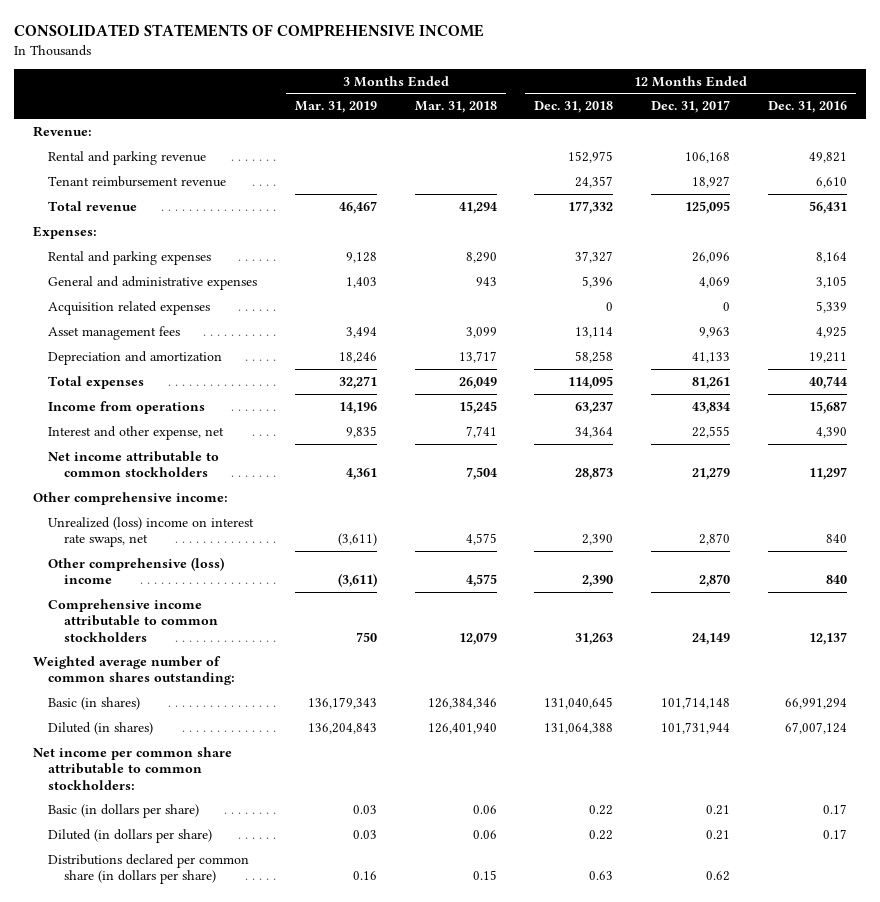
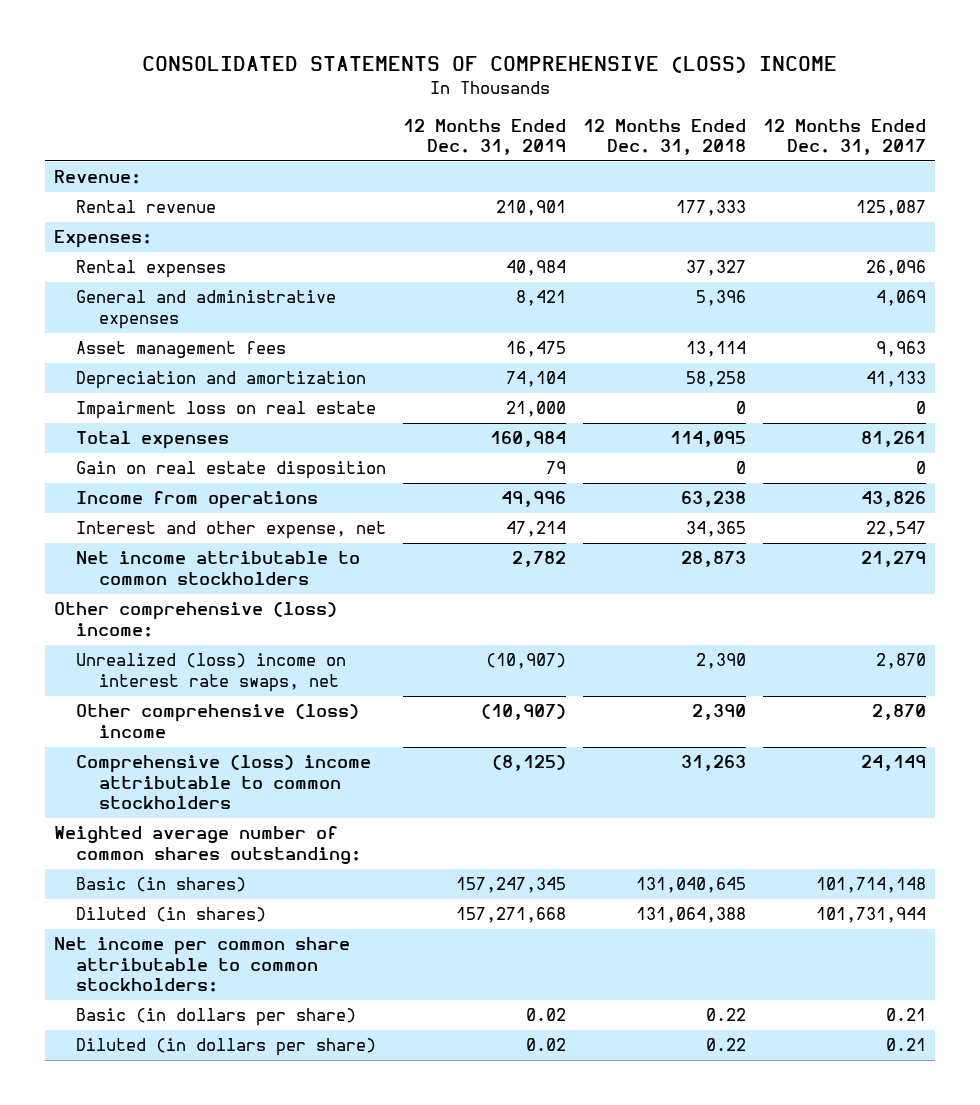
- CONSOLIDATED STATEMENTS OF COMPREHENSIVE INCOME
+ CONSOLIDATED STATEMENTS OF COMPREHENSIVE (LOSS) INCOME
- | 3 Months Ended Mar. 31, 2019 | 3 Months Ended Mar. 31, 2018 | 12 Months Ended Dec. 31, 2018 | 12 Months Ended Dec. 31, 2017 | 12 Months Ended Dec. 31, 2016
+ | 12 Months Ended Dec. 31, 2019 | 12 Months Ended Dec. 31, 2018 | 12 Months Ended Dec. 31, 2017
- Rental and parking revenue | | | 152,975 | 106,168 | 49,821
- Tenant reimbursement revenue | | | 24,357 | 18,927 | 6,610
- Total revenue | 46,467 | 41,294 | 177,332 | 125,095 | 56,431
+ Rental revenue | 210,901 | 177,333 | 125,087
- Rental and parking expenses | 9,128 | 8,290 | 37,327 | 26,096 | 8,164
+ Rental expenses | 40,984 | 37,327 | 26,096
- Acquisition related expenses | | | 0 | 0 | 5,339
+ Impairment loss on real estate | 21,000 | 0 | 0
- Income from operations | 14,196 | 15,245 | 63,237 | 43,834 | 15,687
- Interest and other expense, net | 9,835 | 7,741 | 34,364 | 22,555 | 4,390
+ Gain on real estate disposition | 79 | 0 | 0
+ Income from operations | 49,996 | 63,238 | 43,826
+ Interest and other expense, net | 47,214 | 34,365 | 22,547
- Other comprehensive income:
+ Other comprehensive (loss) income:
- Comprehensive income attributable to common stockholders | 750 | 12,079 | 31,263 | 24,149 | 12,137
+ Comprehensive (loss) income attributable to common stockholders | (8,125) | 31,263 | 24,149
- Distributions declared per common share (in dollars per share) | 0.16 | 0.15 | 0.63 | 0.62 |

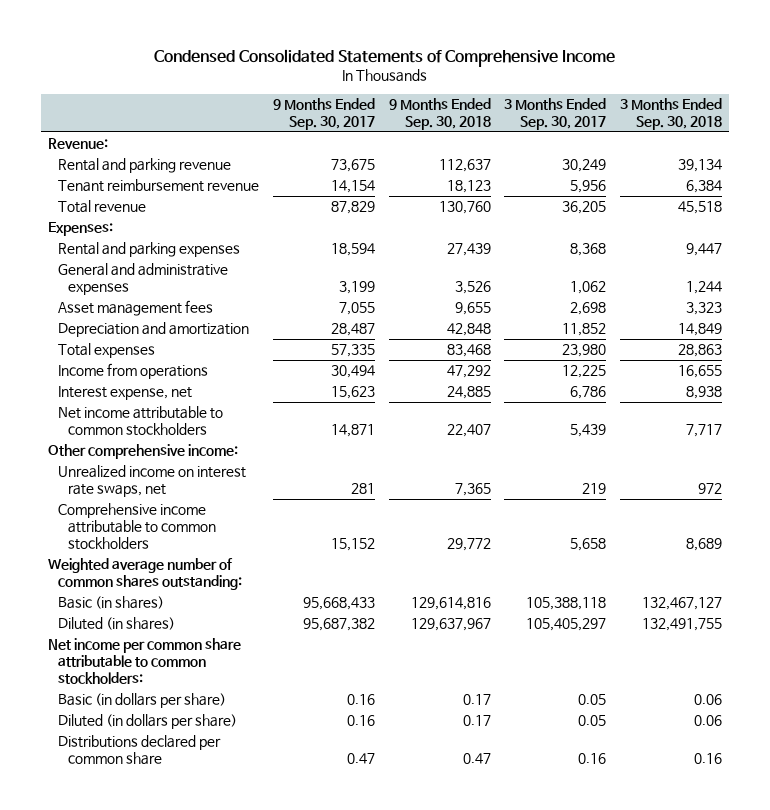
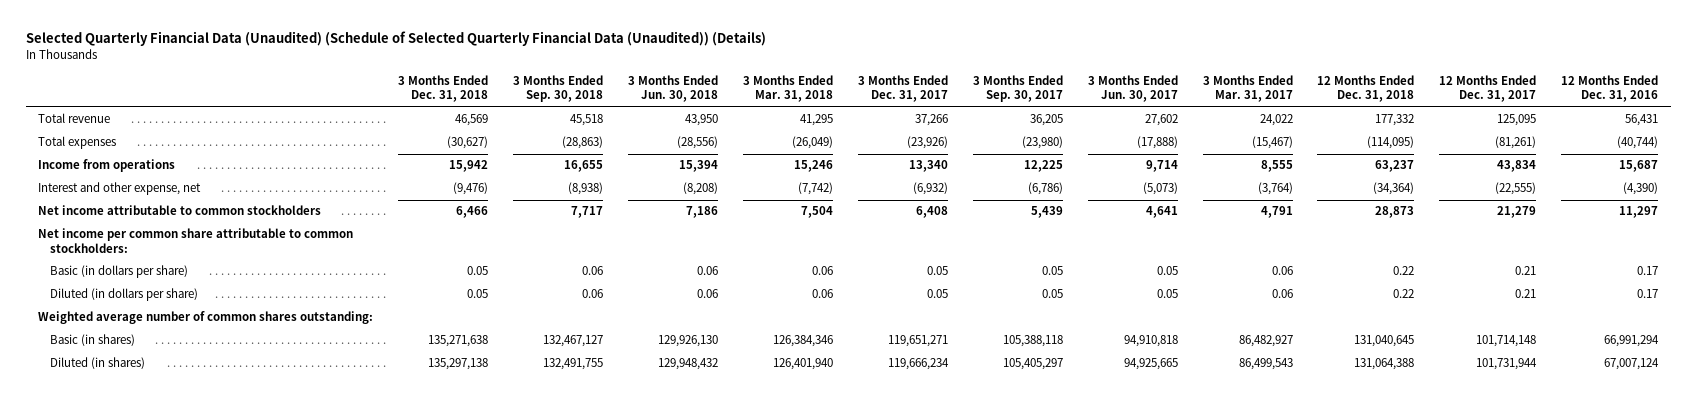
- Condensed Consolidated Statements of Comprehensive Income
+ Selected Quarterly Financial Data (Unaudited) (Schedule of Selected Quarterly Financial Data (Unaudited)) (Details)
- | 9 Months Ended Sep. 30, 2017 | 9 Months Ended Sep. 30, 2018 | 3 Months Ended Sep. 30, 2017 | 3 Months Ended Sep. 30, 2018
+ | 3 Months Ended Dec. 31, 2018 | 3 Months Ended Sep. 30, 2018 | 3 Months Ended Jun. 30, 2018 | 3 Months Ended Mar. 31, 2018 | 3 Months Ended Dec. 31, 2017 | 3 Months Ended Sep. 30, 2017 | 3 Months Ended Jun. 30, 2017 | 3 Months Ended Mar. 31, 2017 | 12 Months Ended Dec. 31, 2018 | 12 Months Ended Dec. 31, 2017 | 12 Months Ended Dec. 31, 2016
- Revenue:
- Rental and parking revenue | 73,675 | 112,637 | 30,249 | 39,134
- Tenant reimbursement revenue | 14,154 | 18,123 | 5,956 | 6,384
- Expenses:
- Rental and parking expenses | 18,594 | 27,439 | 8,368 | 9,447
- General and administrative expenses | 3,199 | 3,526 | 1,062 | 1,244
- Asset management fees | 7,055 | 9,655 | 2,698 | 3,323
- Depreciation and amortization | 28,487 | 42,848 | 11,852 | 14,849
- Total expenses | 57,335 | 83,468 | 23,980 | 28,863
+ Total expenses | (30,627) | (28,863) | (28,556) | (26,049) | (23,926) | (23,980) | (17,888) | (15,467) | (114,095) | (81,261) | (40,744)
- Interest expense, net | 15,623 | 24,885 | 6,786 | 8,938
+ Interest and other expense, net | (9,476) | (8,938) | (8,208) | (7,742) | (6,932) | (6,786) | (5,073) | (3,764) | (34,364) | (22,555) | (4,390)
- Other comprehensive income:
- Unrealized income on interest rate swaps, net | 281 | 7,365 | 219 | 972
- Comprehensive income attributable to common stockholders | 15,152 | 29,772 | 5,658 | 8,689
- Distributions declared per common share | 0.47 | 0.47 | 0.16 | 0.16
moved down: Weighted average number of common shares outstanding:
moved down: Basic (in shares) | 135,271,638 | 132,467,127 | 129,926,130 | 126,384,346 | 119,651,271 | 105,388,118 | 94,910,818 | 86,482,927 | 131,040,645 | 101,714,148 | 66,991,294
moved down: Diluted (in shares) | 135,297,138 | 132,491,755 | 129,948,432 | 126,401,940 | 119,666,234 | 105,405,297 | 94,925,665 | 86,499,543 | 131,064,388 | 101,731,944 | 67,007,124

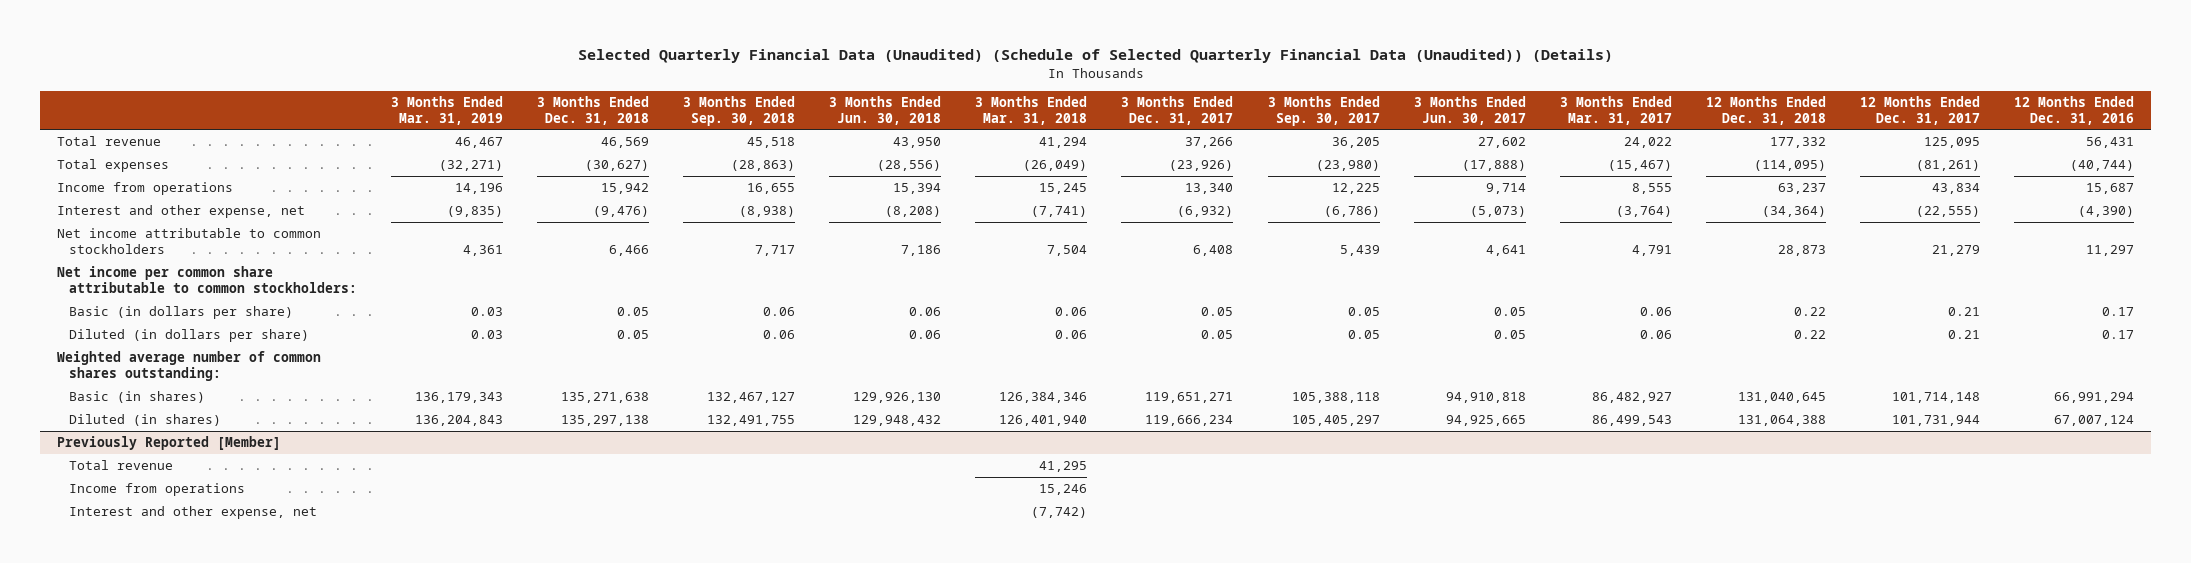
- | 3 Months Ended Dec. 31, 2018 | 3 Months Ended Sep. 30, 2018 | 3 Months Ended Jun. 30, 2018 | 3 Months Ended Mar. 31, 2018 | 3 Months Ended Dec. 31, 2017 | 3 Months Ended Sep. 30, 2017 | 3 Months Ended Jun. 30, 2017 | 3 Months Ended Mar. 31, 2017 | 12 Months Ended Dec. 31, 2018 | 12 Months Ended Dec. 31, 2017 | 12 Months Ended Dec. 31, 2016
+ | 3 Months Ended Mar. 31, 2019 | 3 Months Ended Dec. 31, 2018 | 3 Months Ended Sep. 30, 2018 | 3 Months Ended Jun. 30, 2018 | 3 Months Ended Mar. 31, 2018 | 3 Months Ended Dec. 31, 2017 | 3 Months Ended Sep. 30, 2017 | 3 Months Ended Jun. 30, 2017 | 3 Months Ended Mar. 31, 2017 | 12 Months Ended Dec. 31, 2018 | 12 Months Ended Dec. 31, 2017 | 12 Months Ended Dec. 31, 2016
- Total revenue | 46,569 | 45,518 | 43,950 | 41,295 | 37,266 | 36,205 | 27,602 | 24,022 | 177,332 | 125,095 | 56,431
+ Total revenue | 46,467 | 46,569 | 45,518 | 43,950 | 41,294 | 37,266 | 36,205 | 27,602 | 24,022 | 177,332 | 125,095 | 56,431
- Income from operations | 15,942 | 16,655 | 15,394 | 15,246 | 13,340 | 12,225 | 9,714 | 8,555 | 63,237 | 43,834 | 15,687
- Interest and other expense, net | (9,476) | (8,938) | (8,208) | (7,742) | (6,932) | (6,786) | (5,073) | (3,764) | (34,364) | (22,555) | (4,390)
+ Income from operations | 14,196 | 15,942 | 16,655 | 15,394 | 15,245 | 13,340 | 12,225 | 9,714 | 8,555 | 63,237 | 43,834 | 15,687
+ Interest and other expense, net | (9,835) | (9,476) | (8,938) | (8,208) | (7,741) | (6,932) | (6,786) | (5,073) | (3,764) | (34,364) | (22,555) | (4,390)
+ Previously Reported [Member]
+ Total revenue | | | | | 41,295 | | | | | | |
+ Income from operations | | | | | 15,246 | | | | | | |
+ Interest and other expense, net | | | | | (7,742) | | | | | | |

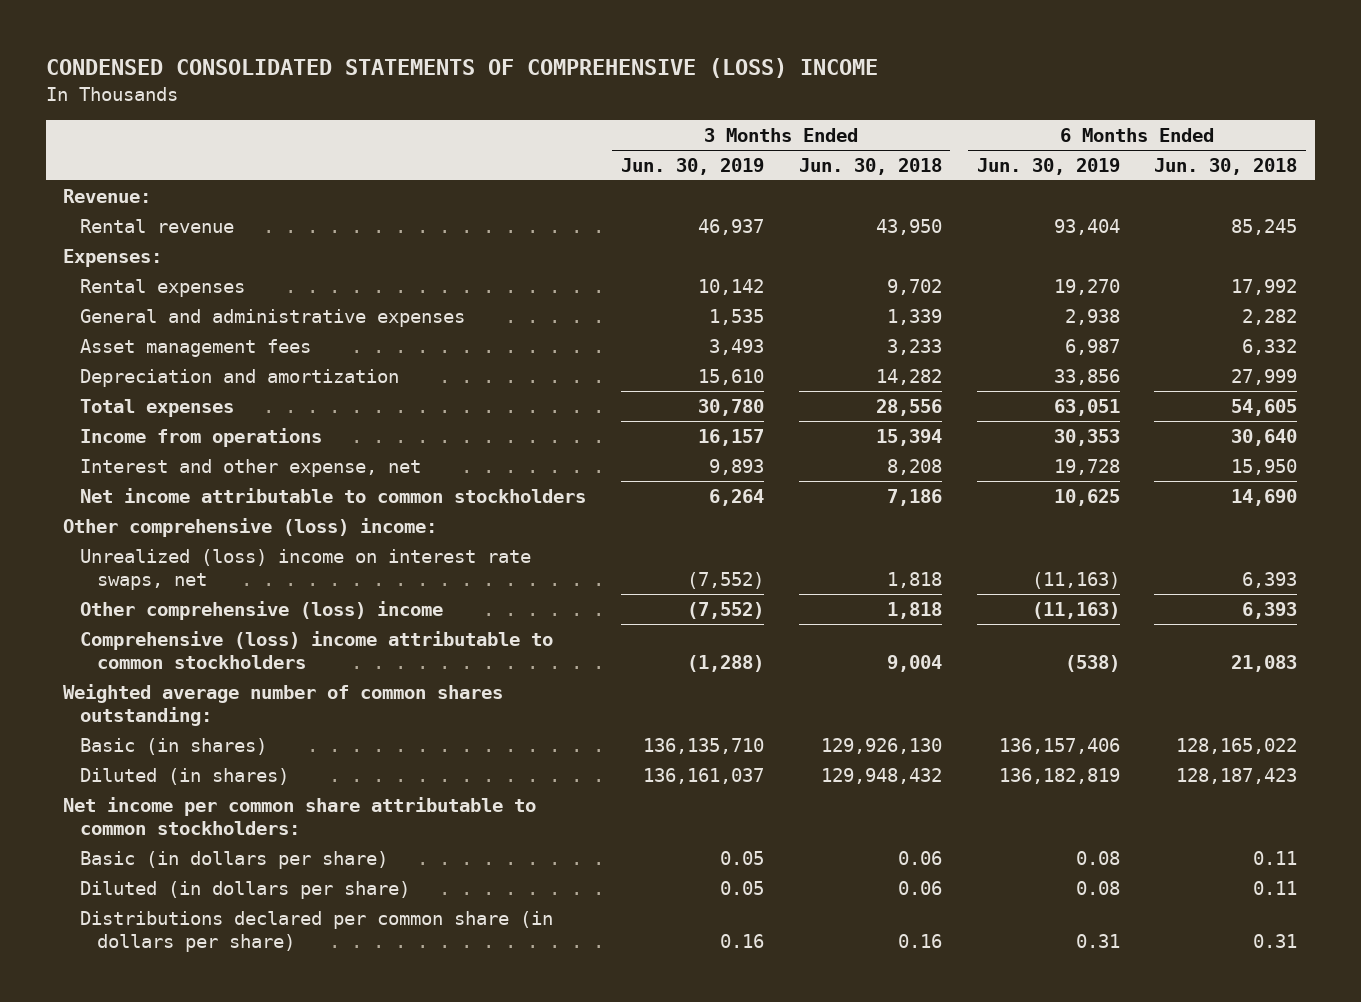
- Selected Quarterly Financial Data (Unaudited) (Schedule of Selected Quarterly Financial Data (Unaudited)) (Details)
+ CONDENSED CONSOLIDATED STATEMENTS OF COMPREHENSIVE (LOSS) INCOME
- | 3 Months Ended Mar. 31, 2019 | 3 Months Ended Dec. 31, 2018 | 3 Months Ended Sep. 30, 2018 | 3 Months Ended Jun. 30, 2018 | 3 Months Ended Mar. 31, 2018 | 3 Months Ended Dec. 31, 2017 | 3 Months Ended Sep. 30, 2017 | 3 Months Ended Jun. 30, 2017 | 3 Months Ended Mar. 31, 2017 | 12 Months Ended Dec. 31, 2018 | 12 Months Ended Dec. 31, 2017 | 12 Months Ended Dec. 31, 2016
+ | 3 Months Ended Jun. 30, 2019 | 3 Months Ended Jun. 30, 2018 | 6 Months Ended Jun. 30, 2019 | 6 Months Ended Jun. 30, 2018
- Total revenue | 46,467 | 46,569 | 45,518 | 43,950 | 41,294 | 37,266 | 36,205 | 27,602 | 24,022 | 177,332 | 125,095 | 56,431
- Total expenses | (32,271) | (30,627) | (28,863) | (28,556) | (26,049) | (23,926) | (23,980) | (17,888) | (15,467) | (114,095) | (81,261) | (40,744)
+ Revenue:
+ Rental revenue | 46,937 | 43,950 | 93,404 | 85,245
+ Expenses:
+ Rental expenses | 10,142 | 9,702 | 19,270 | 17,992
+ General and administrative expenses | 1,535 | 1,339 | 2,938 | 2,282
+ Asset management fees | 3,493 | 3,233 | 6,987 | 6,332
+ Depreciation and amortization | 15,610 | 14,282 | 33,856 | 27,999
+ Total expenses | 30,780 | 28,556 | 63,051 | 54,605
- Interest and other expense, net | (9,835) | (9,476) | (8,938) | (8,208) | (7,741) | (6,932) | (6,786) | (5,073) | (3,764) | (34,364) | (22,555) | (4,390)
+ Interest and other expense, net | 9,893 | 8,208 | 19,728 | 15,950
+ Other comprehensive (loss) income:
+ Unrealized (loss) income on interest rate swaps, net | (7,552) | 1,818 | (11,163) | 6,393
+ Other comprehensive (loss) income | (7,552) | 1,818 | (11,163) | 6,393
+ Comprehensive (loss) income attributable to common stockholders | (1,288) | 9,004 | (538) | 21,083
- Previously Reported [Member]
- Total revenue | | | | | 41,295 | | | | | | |
- Income from operations | | | | | 15,246 | | | | | | |
- Interest and other expense, net | | | | | (7,742) | | | | | | |
moved down: Net income per common share attributable to common stockholders:
moved down: Basic (in dollars per share) | 0.05 | 0.06 | 0.08 | 0.11
moved down: Diluted (in dollars per share) | 0.05 | 0.06 | 0.08 | 0.11
+ Distributions declared per common share (in dollars per share) | 0.16 | 0.16 | 0.31 | 0.31

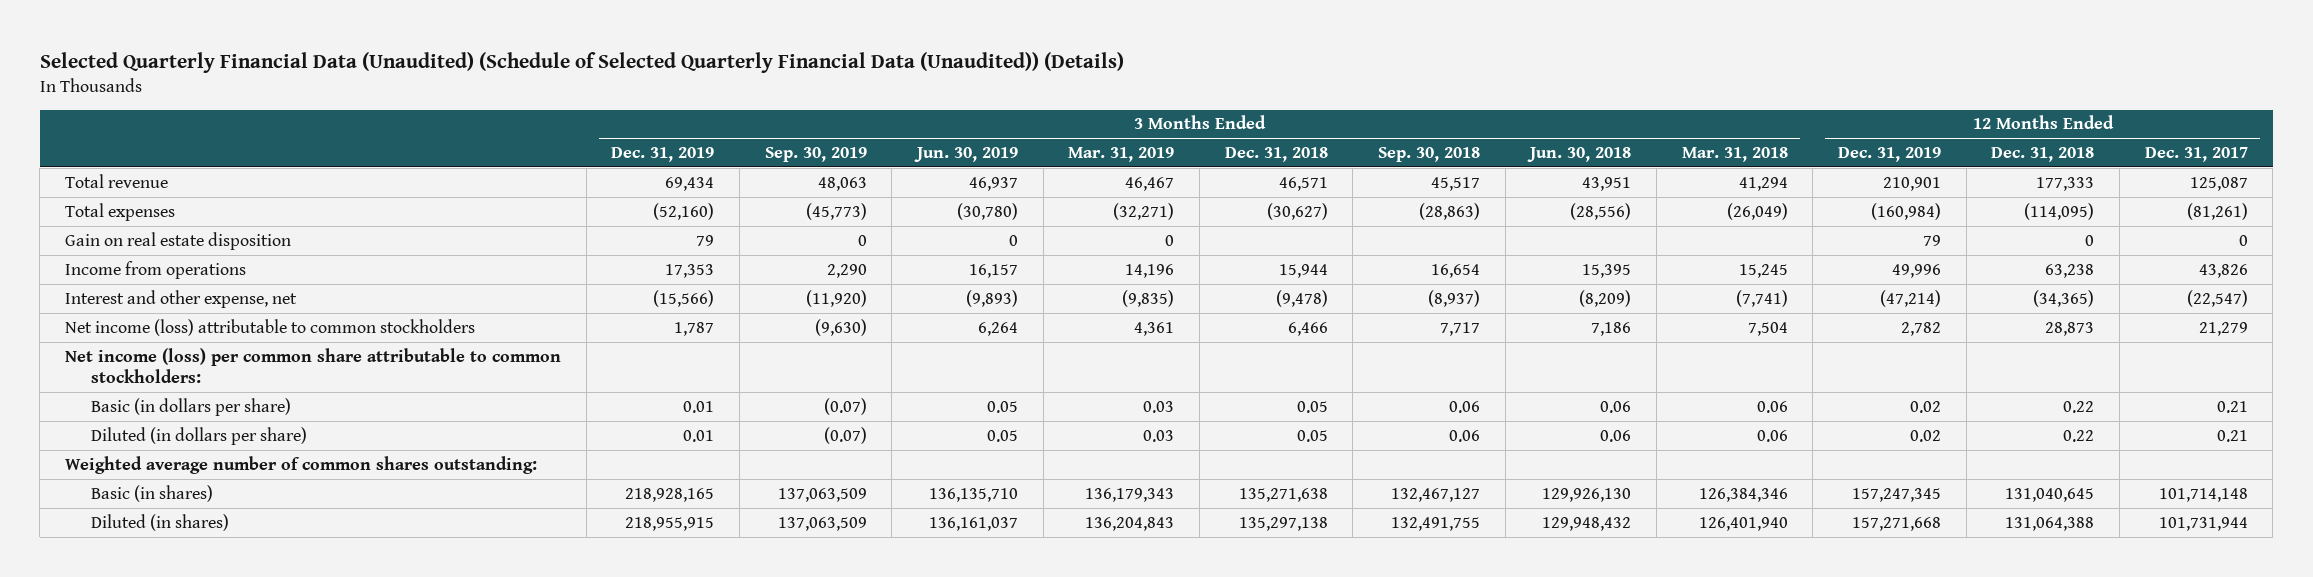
- CONDENSED CONSOLIDATED STATEMENTS OF COMPREHENSIVE (LOSS) INCOME
+ Selected Quarterly Financial Data (Unaudited) (Schedule of Selected Quarterly Financial Data (Unaudited)) (Details)
- | 3 Months Ended Jun. 30, 2019 | 3 Months Ended Jun. 30, 2018 | 6 Months Ended Jun. 30, 2019 | 6 Months Ended Jun. 30, 2018
+ | 3 Months Ended Dec. 31, 2019 | 3 Months Ended Sep. 30, 2019 | 3 Months Ended Jun. 30, 2019 | 3 Months Ended Mar. 31, 2019 | 3 Months Ended Dec. 31, 2018 | 3 Months Ended Sep. 30, 2018 | 3 Months Ended Jun. 30, 2018 | 3 Months Ended Mar. 31, 2018 | 12 Months Ended Dec. 31, 2019 | 12 Months Ended Dec. 31, 2018 | 12 Months Ended Dec. 31, 2017
- Revenue:
- Rental revenue | 46,937 | 43,950 | 93,404 | 85,245
- Expenses:
- Rental expenses | 10,142 | 9,702 | 19,270 | 17,992
- General and administrative expenses | 1,535 | 1,339 | 2,938 | 2,282
- Asset management fees | 3,493 | 3,233 | 6,987 | 6,332
- Depreciation and amortization | 15,610 | 14,282 | 33,856 | 27,999
- Total expenses | 30,780 | 28,556 | 63,051 | 54,605
- Income from operations | 16,157 | 15,394 | 30,353 | 30,640
- Interest and other expense, net | 9,893 | 8,208 | 19,728 | 15,950
- Net income attributable to common stockholders | 6,264 | 7,186 | 10,625 | 14,690
- Other comprehensive (loss) income:
- Unrealized (loss) income on interest rate swaps, net | (7,552) | 1,818 | (11,163) | 6,393
- Other comprehensive (loss) income | (7,552) | 1,818 | (11,163) | 6,393
- Comprehensive (loss) income attributable to common stockholders | (1,288) | 9,004 | (538) | 21,083
+ Total revenue | 69,434 | 48,063 | 46,937 | 46,467 | 46,571 | 45,517 | 43,951 | 41,294 | 210,901 | 177,333 | 125,087
+ Total expenses | (52,160) | (45,773) | (30,780) | (32,271) | (30,627) | (28,863) | (28,556) | (26,049) | (160,984) | (114,095) | (81,261)
+ Gain on real estate disposition | 79 | 0 | 0 | 0 | | | | | 79 | 0 | 0
+ Income from operations | 17,353 | 2,290 | 16,157 | 14,196 | 15,944 | 16,654 | 15,395 | 15,245 | 49,996 | 63,238 | 43,826
+ Interest and other expense, net | (15,566) | (11,920) | (9,893) | (9,835) | (9,478) | (8,937) | (8,209) | (7,741) | (47,214) | (34,365) | (22,547)
+ Net income (loss) attributable to common stockholders | 1,787 | (9,630) | 6,264 | 4,361 | 6,466 | 7,717 | 7,186 | 7,504 | 2,782 | 28,873 | 21,279
+ Net income (loss) per common share attributable to common stockholders:
moved up: Basic (in dollars per share) | 0.01 | (0.07) | 0.05 | 0.03 | 0.05 | 0.06 | 0.06 | 0.06 | 0.02 | 0.22 | 0.21
moved up: Diluted (in dollars per share) | 0.01 | (0.07) | 0.05 | 0.03 | 0.05 | 0.06 | 0.06 | 0.06 | 0.02 | 0.22 | 0.21
- Net income per common share attributable to common stockholders:
- Distributions declared per common share (in dollars per share) | 0.16 | 0.16 | 0.31 | 0.31

